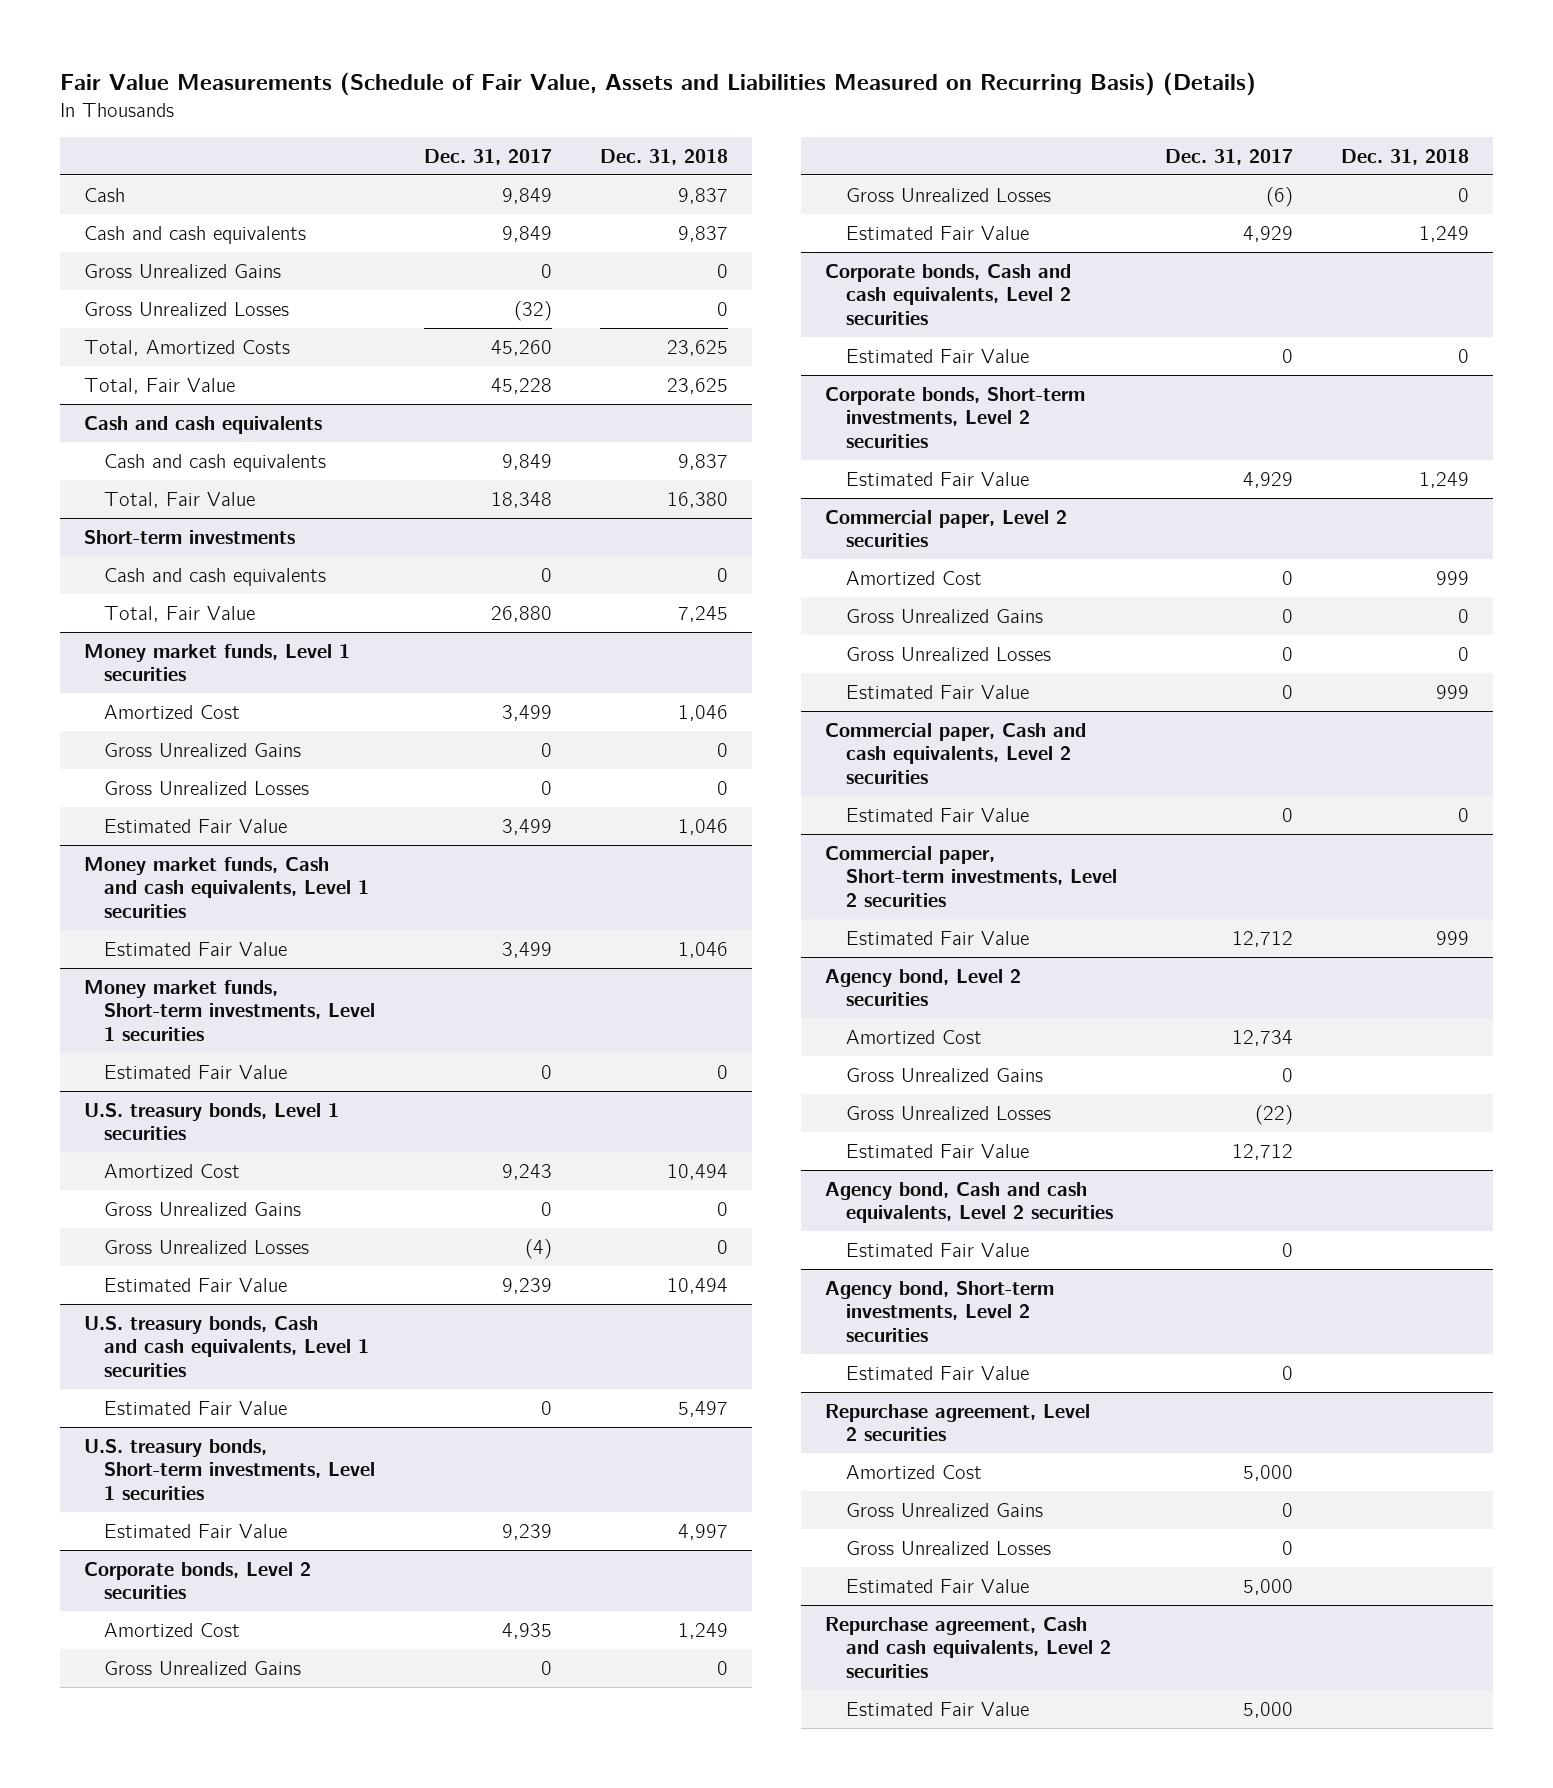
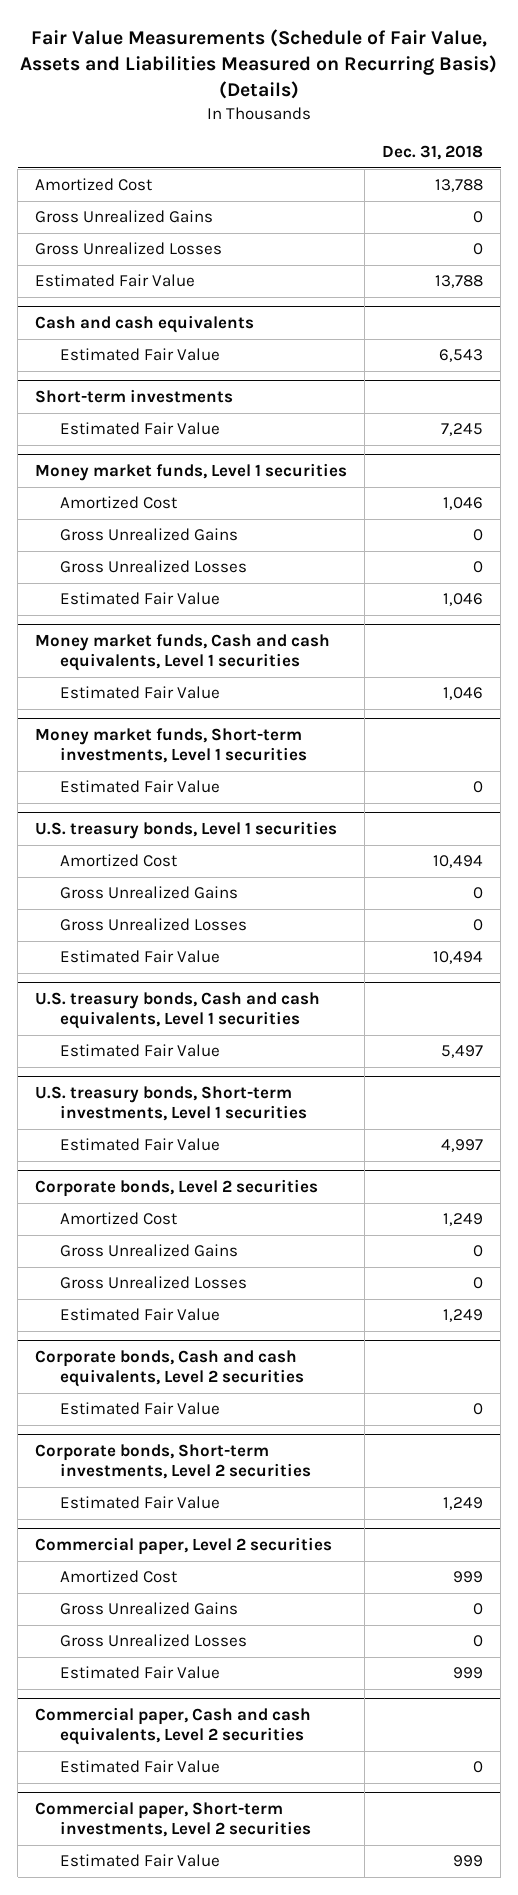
- | Dec. 31, 2017 | Dec. 31, 2018
+ | Dec. 31, 2018
- Cash | 9,849 | 9,837
- Cash and cash equivalents | 9,849 | 9,837
+ Amortized Cost | 13,788
- Total, Amortized Costs | 45,260 | 23,625
- Total, Fair Value | 45,228 | 23,625
+ Estimated Fair Value | 13,788
@ Cash and cash equivalents
- Cash and cash equivalents | 9,849 | 9,837
- Total, Fair Value | 18,348 | 16,380
+ Estimated Fair Value | 6,543
@ Short-term investments
- Cash and cash equivalents | 0 | 0
- Total, Fair Value | 26,880 | 7,245
+ Estimated Fair Value | 7,245
- Agency bond, Level 2 securities
- Amortized Cost | 12,734 |
- Gross Unrealized Gains | 0 |
- Gross Unrealized Losses | (22) |
- Estimated Fair Value | 12,712 |
- Agency bond, Cash and cash equivalents, Level 2 securities
- Estimated Fair Value | 0 |
- Agency bond, Short-term investments, Level 2 securities
- Estimated Fair Value | 0 |
- Repurchase agreement, Level 2 securities
- Amortized Cost | 5,000 |
- Gross Unrealized Gains | 0 |
- Gross Unrealized Losses | 0 |
- Estimated Fair Value | 5,000 |
- Repurchase agreement, Cash and cash equivalents, Level 2 securities
- Estimated Fair Value | 5,000 |

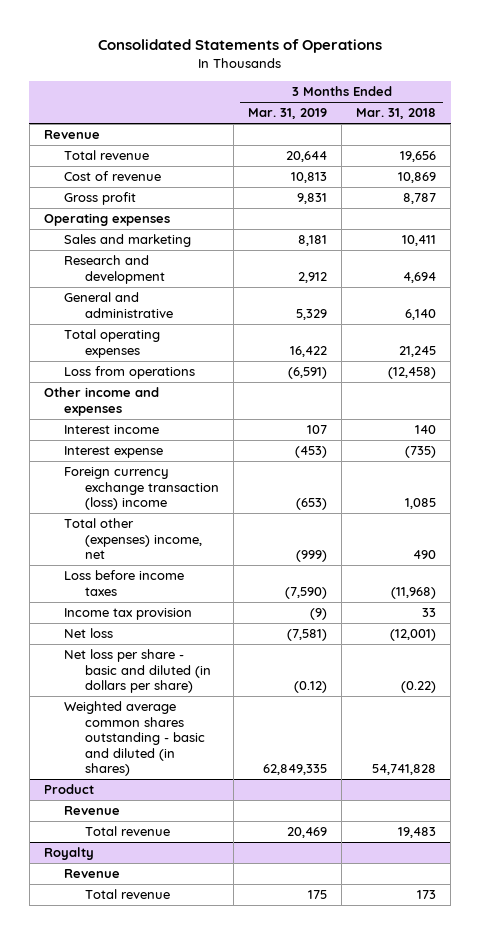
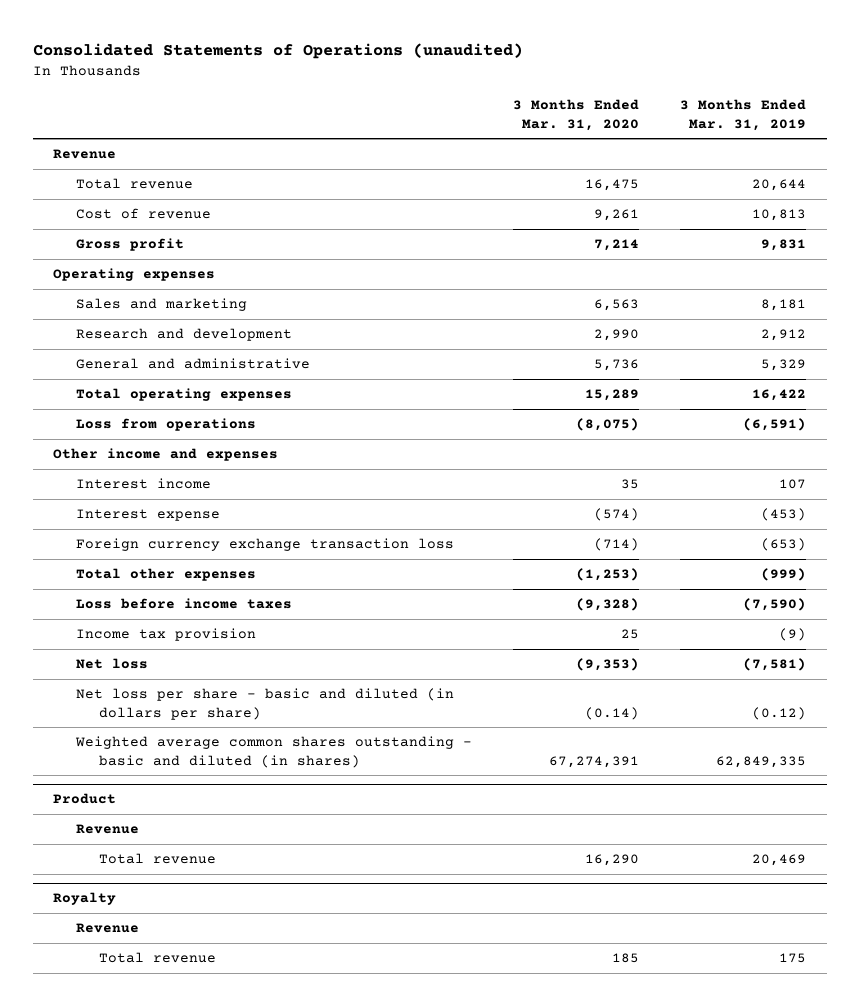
- Consolidated Statements of Operations
+ Consolidated Statements of Operations (unaudited)
- | 3 Months Ended Mar. 31, 2019 | 3 Months Ended Mar. 31, 2018
+ | 3 Months Ended Mar. 31, 2020 | 3 Months Ended Mar. 31, 2019
- Foreign currency exchange transaction (loss) income | (653) | 1,085
- Total other (expenses) income, net | (999) | 490
+ Foreign currency exchange transaction loss | (714) | (653)
+ Total other expenses | (1,253) | (999)

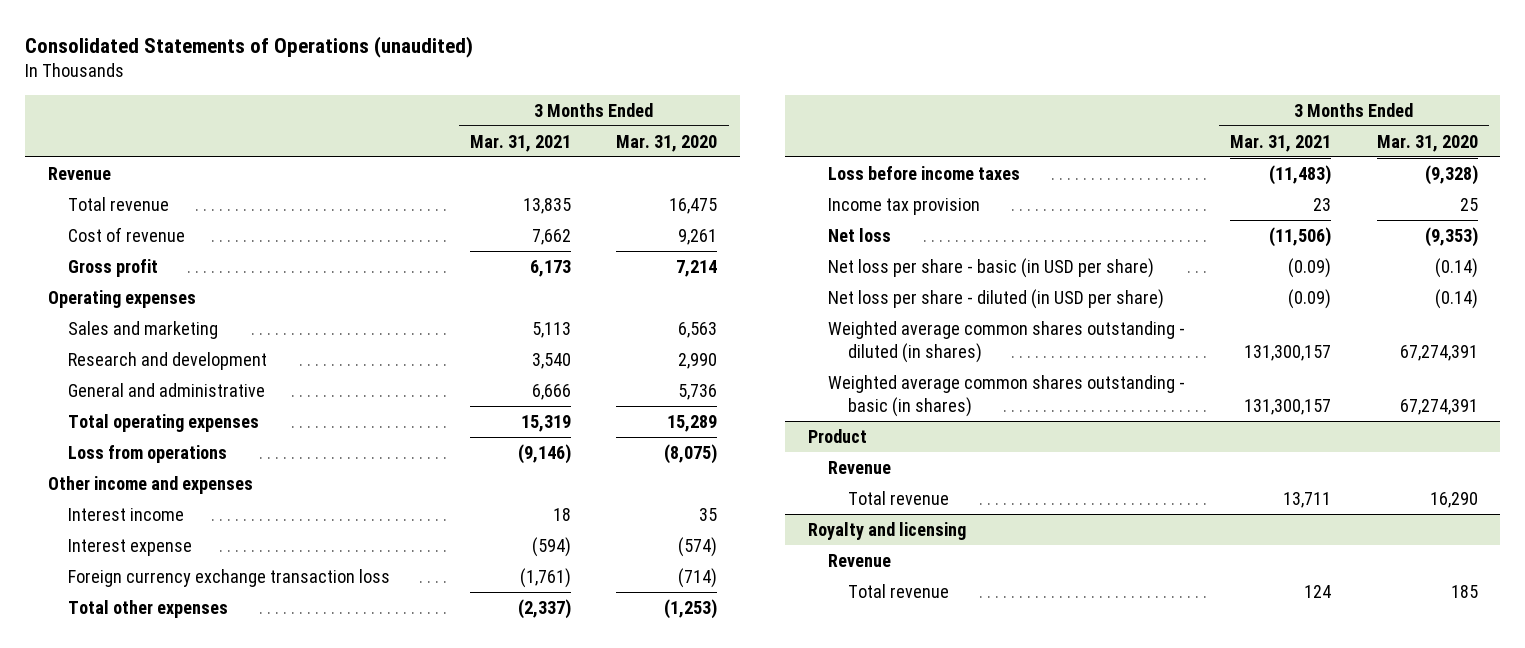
- | 3 Months Ended Mar. 31, 2020 | 3 Months Ended Mar. 31, 2019
+ | 3 Months Ended Mar. 31, 2021 | 3 Months Ended Mar. 31, 2020
- Net loss per share - basic and diluted (in dollars per share) | (0.14) | (0.12)
- Weighted average common shares outstanding - basic and diluted (in shares) | 67,274,391 | 62,849,335
+ Net loss per share - basic (in USD per share) | (0.09) | (0.14)
+ Net loss per share - diluted (in USD per share) | (0.09) | (0.14)
+ Weighted average common shares outstanding - diluted (in shares) | 131,300,157 | 67,274,391
+ Weighted average common shares outstanding - basic (in shares) | 131,300,157 | 67,274,391
- Royalty
+ Royalty and licensing

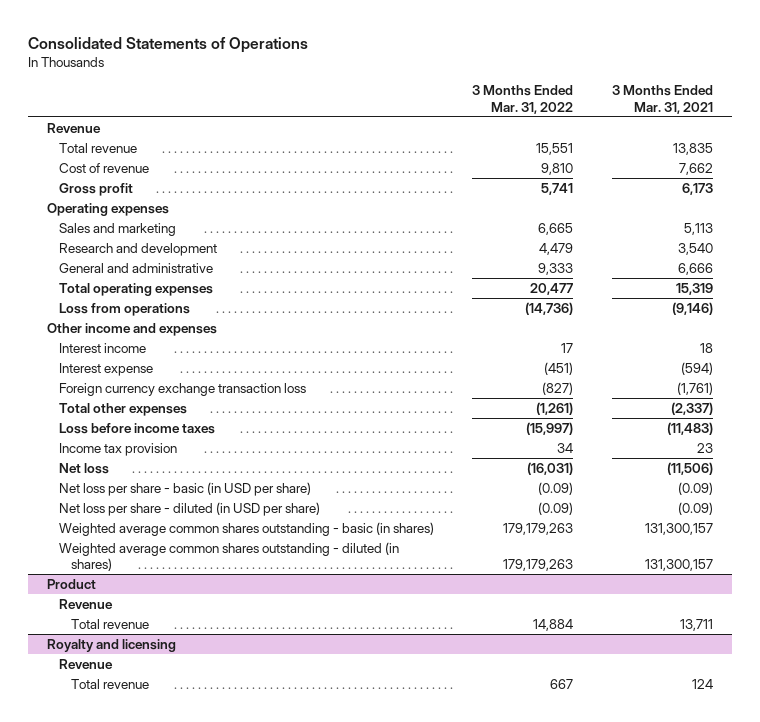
- Consolidated Statements of Operations (unaudited)
+ Consolidated Statements of Operations
- | 3 Months Ended Mar. 31, 2021 | 3 Months Ended Mar. 31, 2020
+ | 3 Months Ended Mar. 31, 2022 | 3 Months Ended Mar. 31, 2021
moved down: Weighted average common shares outstanding - diluted (in shares) | 179,179,263 | 131,300,157

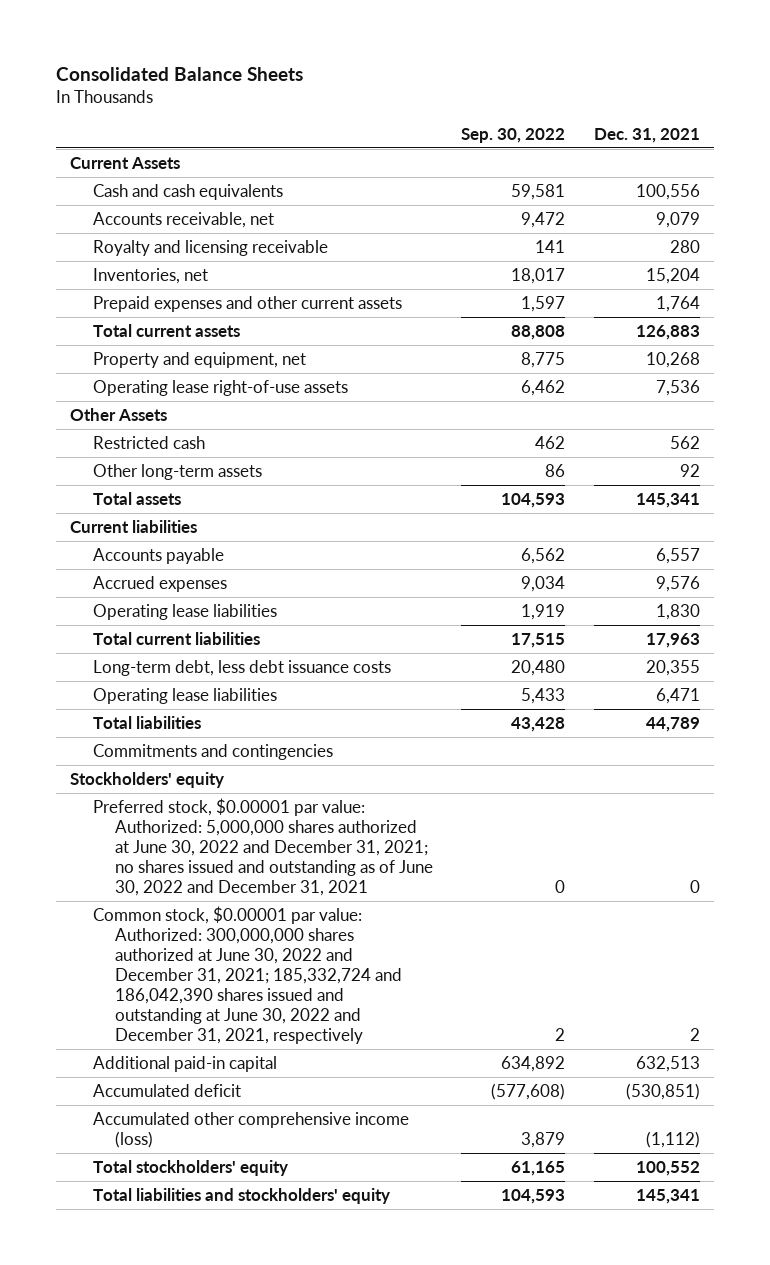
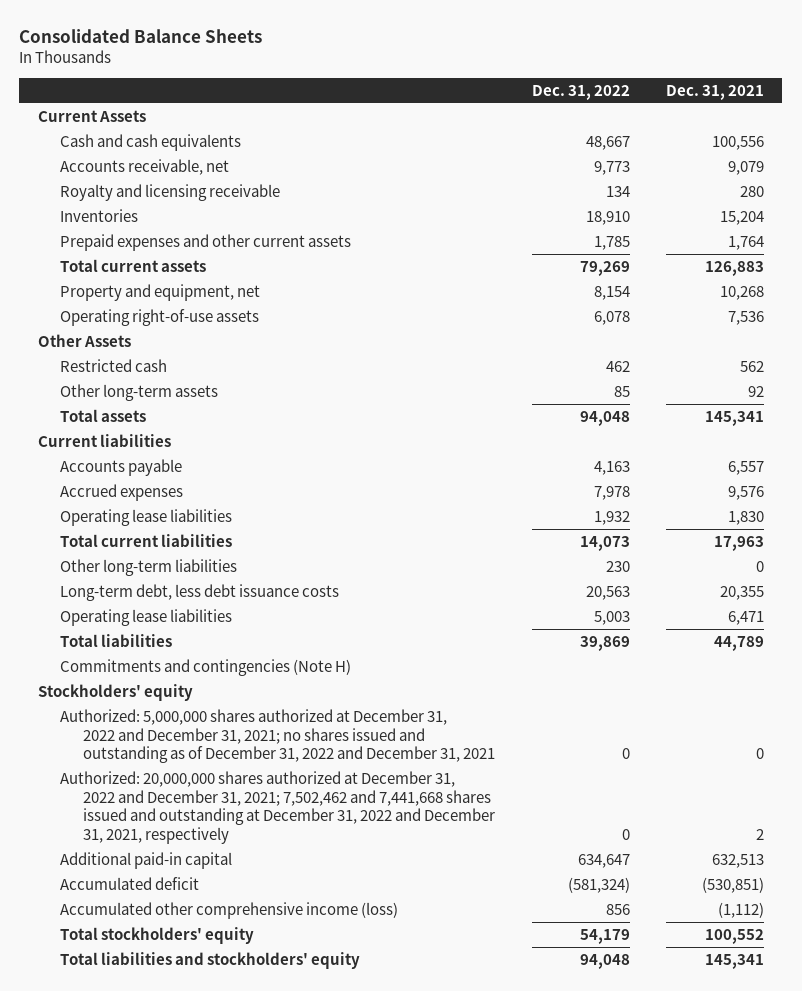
- | Sep. 30, 2022 | Dec. 31, 2021
+ | Dec. 31, 2022 | Dec. 31, 2021
- Inventories, net | 18,017 | 15,204
+ Inventories | 18,910 | 15,204
- Operating lease right-of-use assets | 6,462 | 7,536
+ Operating right-of-use assets | 6,078 | 7,536
+ Other long-term liabilities | 230 | 0
- Commitments and contingencies
+ Commitments and contingencies (Note H)
- Preferred stock, $0.00001 par value: Authorized: 5,000,000 shares authorized at June 30, 2022 and December 31, 2021; no shares issued and outstanding as of June 30, 2022 and December 31, 2021 | 0 | 0
- Common stock, $0.00001 par value: Authorized: 300,000,000 shares authorized at June 30, 2022 and December 31, 2021; 185,332,724 and 186,042,390 shares issued and outstanding at June 30, 2022 and December 31, 2021, respectively | 2 | 2
+ Authorized: 5,000,000 shares authorized at December 31, 2022 and December 31, 2021; no shares issued and outstanding as of December 31, 2022 and December 31, 2021 | 0 | 0
+ Authorized: 20,000,000 shares authorized at December 31, 2022 and December 31, 2021; 7,502,462 and 7,441,668 shares issued and outstanding at December 31, 2022 and December 31, 2021, respectively | 0 | 2

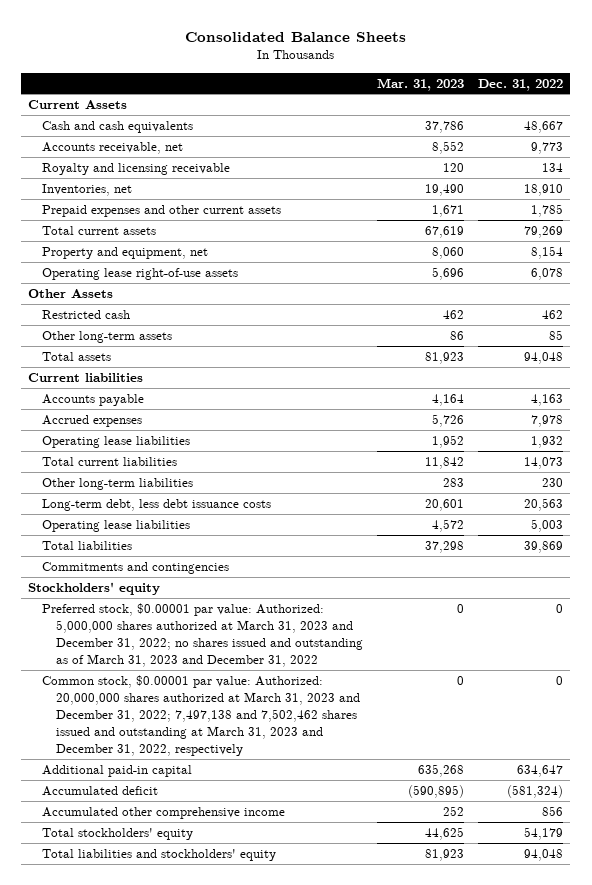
- | Dec. 31, 2022 | Dec. 31, 2021
+ | Mar. 31, 2023 | Dec. 31, 2022
- Inventories | 18,910 | 15,204
+ Inventories, net | 19,490 | 18,910
- Operating right-of-use assets | 6,078 | 7,536
+ Operating lease right-of-use assets | 5,696 | 6,078
- Commitments and contingencies (Note H)
+ Commitments and contingencies
- Authorized: 5,000,000 shares authorized at December 31, 2022 and December 31, 2021; no shares issued and outstanding as of December 31, 2022 and December 31, 2021 | 0 | 0
- Authorized: 20,000,000 shares authorized at December 31, 2022 and December 31, 2021; 7,502,462 and 7,441,668 shares issued and outstanding at December 31, 2022 and December 31, 2021, respectively | 0 | 2
+ Preferred stock, $0.00001 par value: Authorized: 5,000,000 shares authorized at March 31, 2023 and December 31, 2022; no shares issued and outstanding as of March 31, 2023 and December 31, 2022 | 0 | 0
+ Common stock, $0.00001 par value: Authorized: 20,000,000 shares authorized at March 31, 2023 and December 31, 2022; 7,497,138 and 7,502,462 shares issued and outstanding at March 31, 2023 and December 31, 2022, respectively | 0 | 0
- Accumulated other comprehensive income (loss) | 856 | (1,112)
+ Accumulated other comprehensive income | 252 | 856

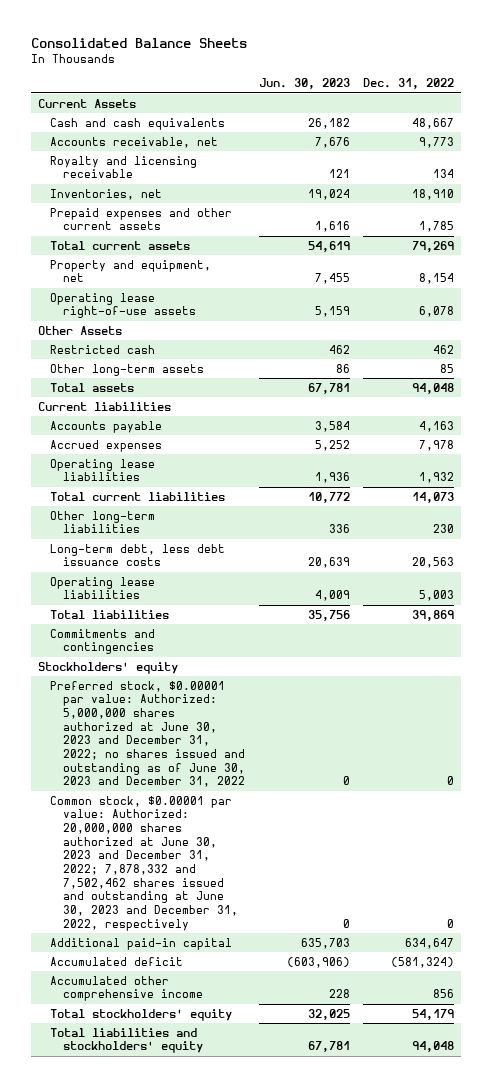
- | Mar. 31, 2023 | Dec. 31, 2022
+ | Jun. 30, 2023 | Dec. 31, 2022
- Preferred stock, $0.00001 par value: Authorized: 5,000,000 shares authorized at March 31, 2023 and December 31, 2022; no shares issued and outstanding as of March 31, 2023 and December 31, 2022 | 0 | 0
- Common stock, $0.00001 par value: Authorized: 20,000,000 shares authorized at March 31, 2023 and December 31, 2022; 7,497,138 and 7,502,462 shares issued and outstanding at March 31, 2023 and December 31, 2022, respectively | 0 | 0
+ Preferred stock, $0.00001 par value: Authorized: 5,000,000 shares authorized at June 30, 2023 and December 31, 2022; no shares issued and outstanding as of June 30, 2023 and December 31, 2022 | 0 | 0
+ Common stock, $0.00001 par value: Authorized: 20,000,000 shares authorized at June 30, 2023 and December 31, 2022; 7,878,332 and 7,502,462 shares issued and outstanding at June 30, 2023 and December 31, 2022, respectively | 0 | 0

